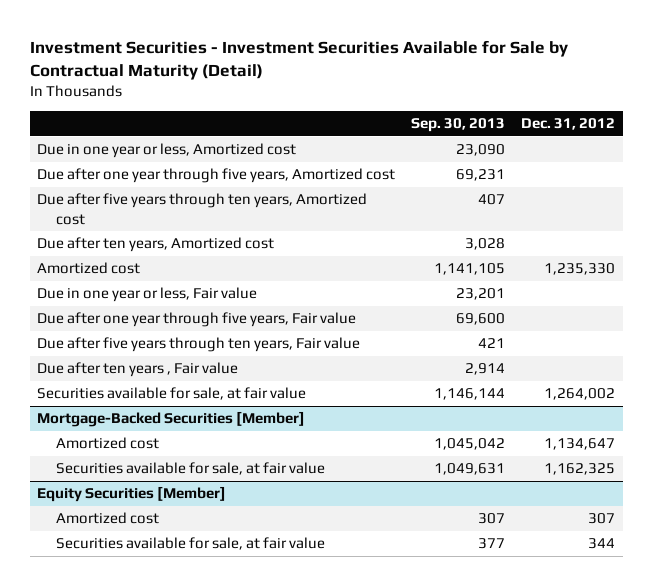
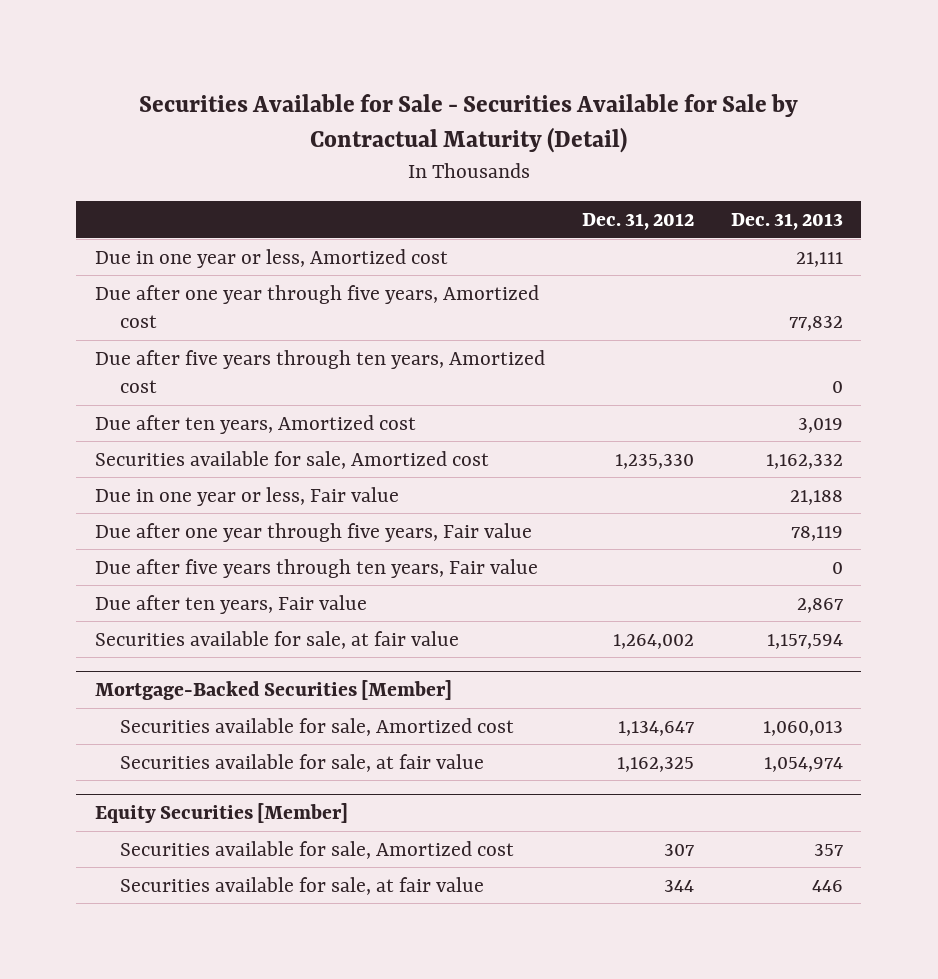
- Investment Securities - Investment Securities Available for Sale by Contractual Maturity (Detail)
+ Securities Available for Sale - Securities Available for Sale by Contractual Maturity (Detail)
- | Sep. 30, 2013 | Dec. 31, 2012
+ | Dec. 31, 2012 | Dec. 31, 2013
- Amortized cost | 1,141,105 | 1,235,330
+ Securities available for sale, Amortized cost | 1,235,330 | 1,162,332
- Due after ten years , Fair value | 2,914 |
+ Due after ten years, Fair value | | 2,867
@ Mortgage-Backed Securities [Member]
- Amortized cost | 1,045,042 | 1,134,647
+ Securities available for sale, Amortized cost | 1,134,647 | 1,060,013
@ Equity Securities [Member]
- Amortized cost | 307 | 307
+ Securities available for sale, Amortized cost | 307 | 357

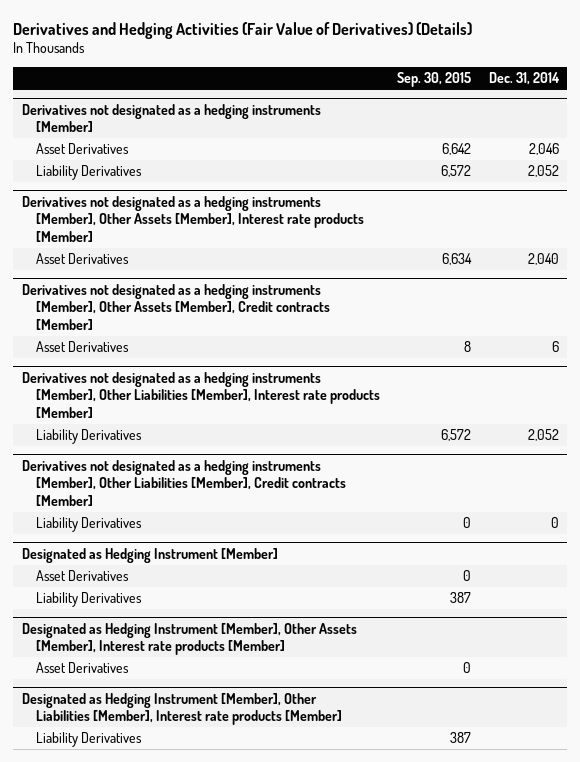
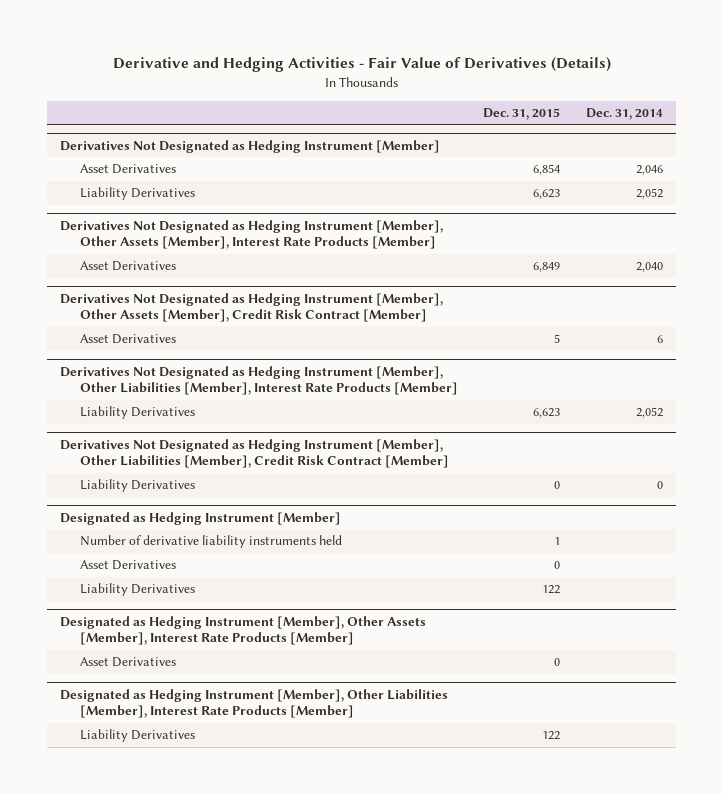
- Derivatives and Hedging Activities (Fair Value of Derivatives) (Details)
+ Derivative and Hedging Activities - Fair Value of Derivatives (Details)
- | Sep. 30, 2015 | Dec. 31, 2014
+ | Dec. 31, 2015 | Dec. 31, 2014
- Derivatives not designated as a hedging instruments [Member]
+ Derivatives Not Designated as Hedging Instrument [Member]
- Derivatives not designated as a hedging instruments [Member], Other Assets [Member], Interest rate products [Member]
+ Derivatives Not Designated as Hedging Instrument [Member], Other Assets [Member], Interest Rate Products [Member]
- Derivatives not designated as a hedging instruments [Member], Other Assets [Member], Credit contracts [Member]
+ Derivatives Not Designated as Hedging Instrument [Member], Other Assets [Member], Credit Risk Contract [Member]
- Derivatives not designated as a hedging instruments [Member], Other Liabilities [Member], Interest rate products [Member]
+ Derivatives Not Designated as Hedging Instrument [Member], Other Liabilities [Member], Interest Rate Products [Member]
- Derivatives not designated as a hedging instruments [Member], Other Liabilities [Member], Credit contracts [Member]
+ Derivatives Not Designated as Hedging Instrument [Member], Other Liabilities [Member], Credit Risk Contract [Member]
@ Designated as Hedging Instrument [Member]
+ Number of derivative liability instruments held | 1 |
- Designated as Hedging Instrument [Member], Other Assets [Member], Interest rate products [Member]
+ Designated as Hedging Instrument [Member], Other Assets [Member], Interest Rate Products [Member]
- Designated as Hedging Instrument [Member], Other Liabilities [Member], Interest rate products [Member]
+ Designated as Hedging Instrument [Member], Other Liabilities [Member], Interest Rate Products [Member]

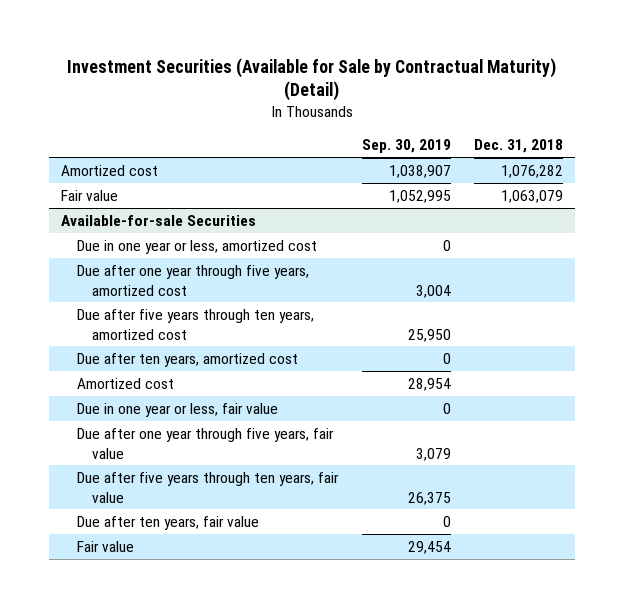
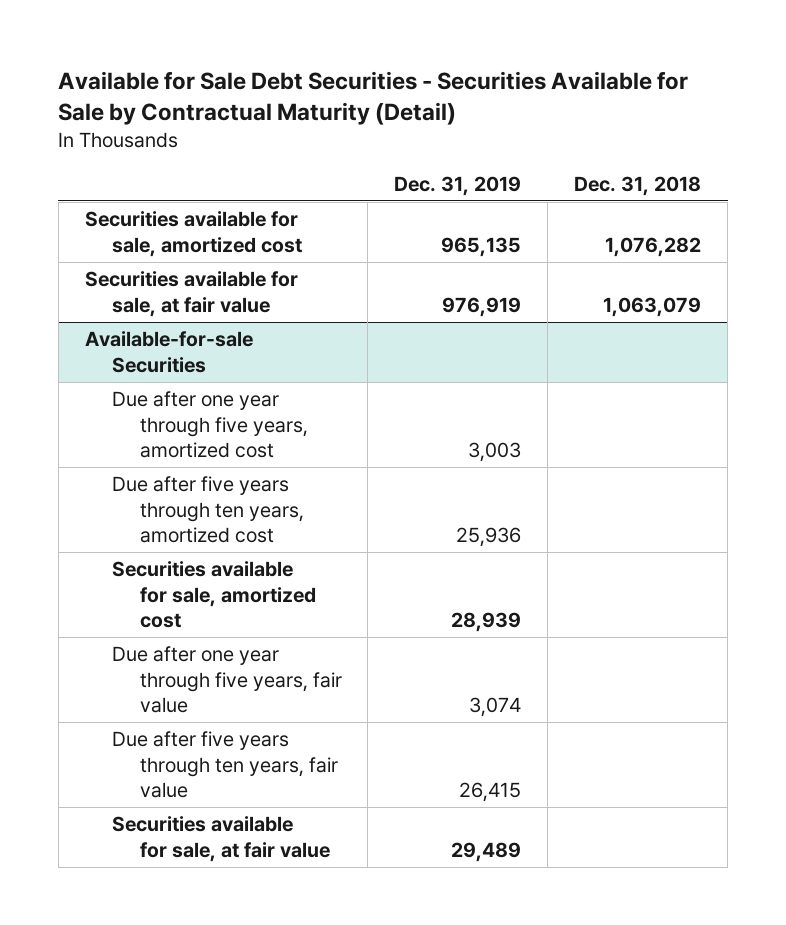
- Investment Securities (Available for Sale by Contractual Maturity) (Detail)
+ Available for Sale Debt Securities - Securities Available for Sale by Contractual Maturity (Detail)
- | Sep. 30, 2019 | Dec. 31, 2018
+ | Dec. 31, 2019 | Dec. 31, 2018
- Amortized cost | 1,038,907 | 1,076,282
- Fair value | 1,052,995 | 1,063,079
+ Securities available for sale, amortized cost | 965,135 | 1,076,282
+ Securities available for sale, at fair value | 976,919 | 1,063,079
@ Available-for-sale Securities
- Due in one year or less, amortized cost | 0 |
- Due after ten years, amortized cost | 0 |
- Amortized cost | 28,954 |
- Due in one year or less, fair value | 0 |
+ Securities available for sale, amortized cost | 28,939 |
- Due after ten years, fair value | 0 |
- Fair value | 29,454 |
+ Securities available for sale, at fair value | 29,489 |

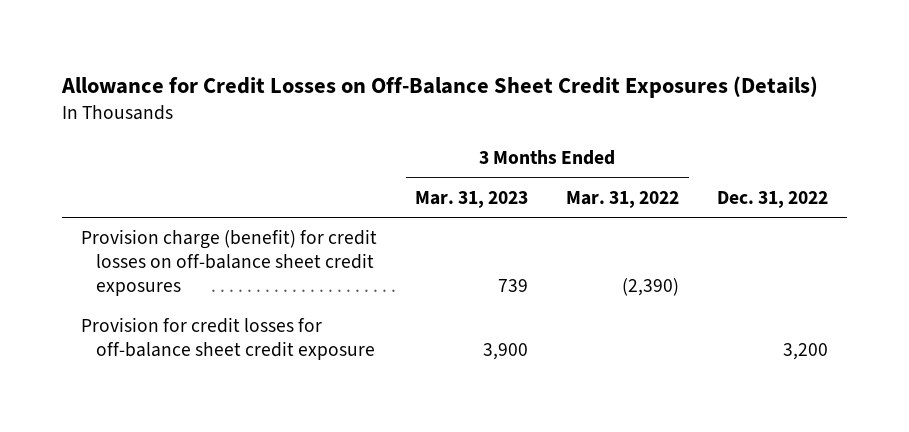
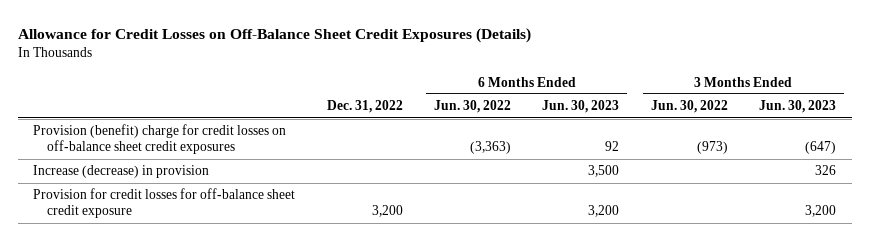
- | 3 Months Ended Mar. 31, 2023 | 3 Months Ended Mar. 31, 2022 | Dec. 31, 2022
+ | Dec. 31, 2022 | 6 Months Ended Jun. 30, 2022 | 6 Months Ended Jun. 30, 2023 | 3 Months Ended Jun. 30, 2022 | 3 Months Ended Jun. 30, 2023
- Provision charge (benefit) for credit losses on off-balance sheet credit exposures | 739 | (2,390) |
+ Provision (benefit) charge for credit losses on off-balance sheet credit exposures | | (3,363) | 92 | (973) | (647)
+ Increase (decrease) in provision | | | 3,500 | | 326

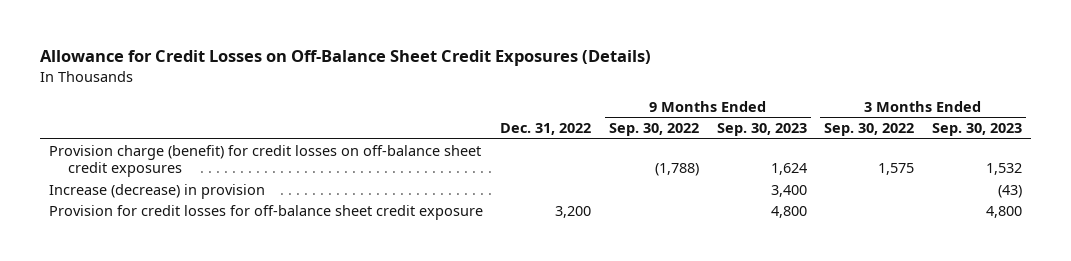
- | Dec. 31, 2022 | 6 Months Ended Jun. 30, 2022 | 6 Months Ended Jun. 30, 2023 | 3 Months Ended Jun. 30, 2022 | 3 Months Ended Jun. 30, 2023
+ | Dec. 31, 2022 | 9 Months Ended Sep. 30, 2022 | 9 Months Ended Sep. 30, 2023 | 3 Months Ended Sep. 30, 2022 | 3 Months Ended Sep. 30, 2023
- Provision (benefit) charge for credit losses on off-balance sheet credit exposures | | (3,363) | 92 | (973) | (647)
+ Provision charge (benefit) for credit losses on off-balance sheet credit exposures | | (1,788) | 1,624 | 1,575 | 1,532

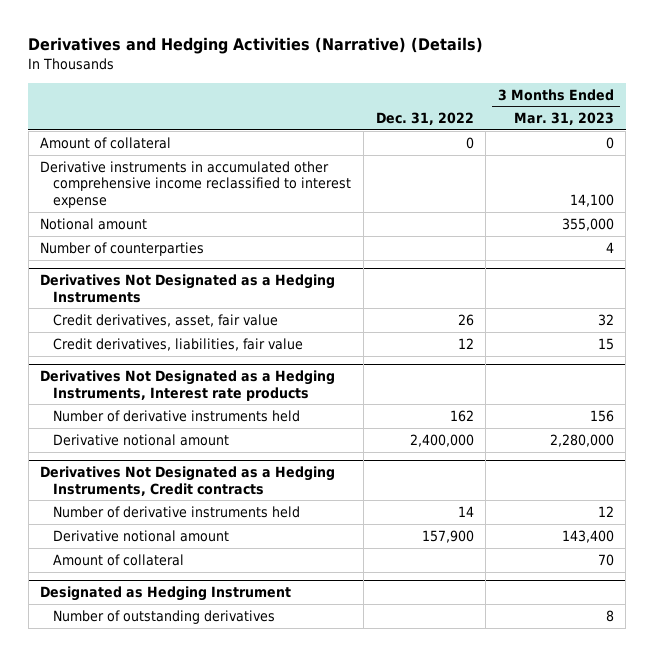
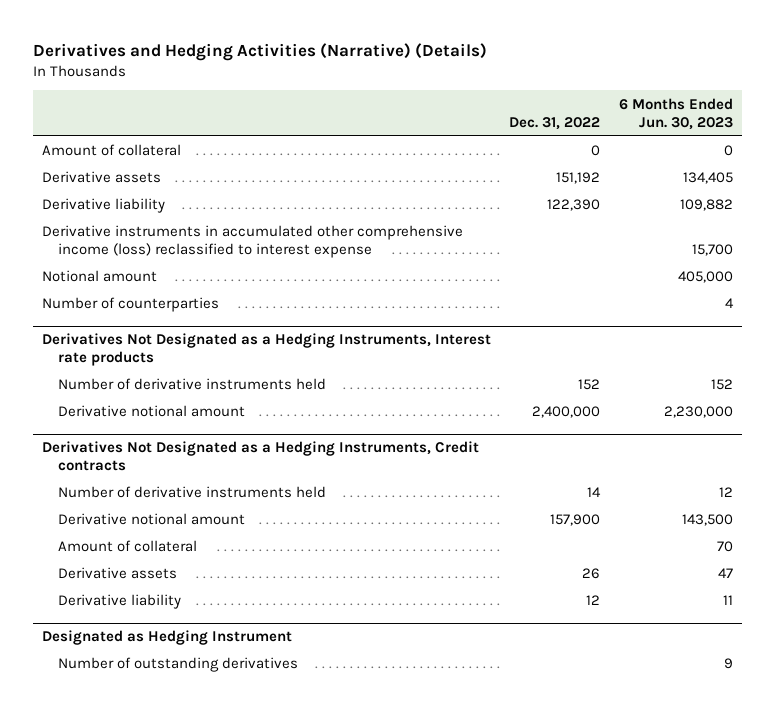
- | Dec. 31, 2022 | 3 Months Ended Mar. 31, 2023
+ | Dec. 31, 2022 | 6 Months Ended Jun. 30, 2023
- Derivative instruments in accumulated other comprehensive income reclassified to interest expense | | 14,100
+ Derivative assets | 151,192 | 134,405
+ Derivative liability | 122,390 | 109,882
+ Derivative instruments in accumulated other comprehensive income (loss) reclassified to interest expense | | 15,700
- Derivatives Not Designated as a Hedging Instruments
- Credit derivatives, asset, fair value | 26 | 32
- Credit derivatives, liabilities, fair value | 12 | 15
@ Derivatives Not Designated as a Hedging Instruments, Interest rate products
- Number of derivative instruments held | 162 | 156
+ Number of derivative instruments held | 152 | 152
@ Derivatives Not Designated as a Hedging Instruments, Credit contracts
+ Derivative assets | 26 | 47
+ Derivative liability | 12 | 11

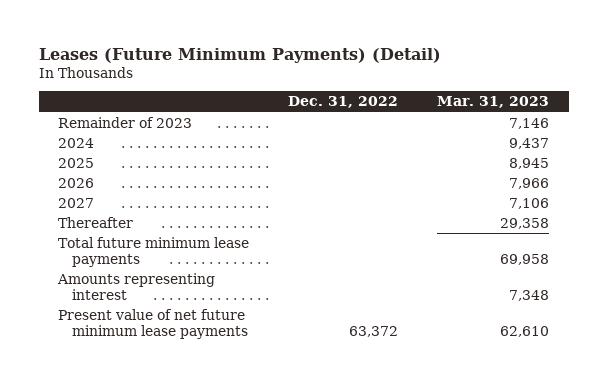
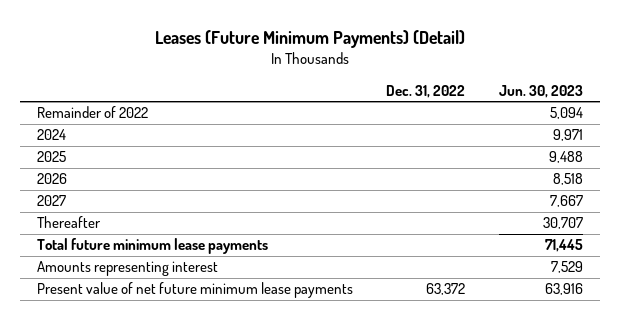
- | Dec. 31, 2022 | Mar. 31, 2023
+ | Dec. 31, 2022 | Jun. 30, 2023
- Remainder of 2023 | | 7,146
+ Remainder of 2022 | | 5,094

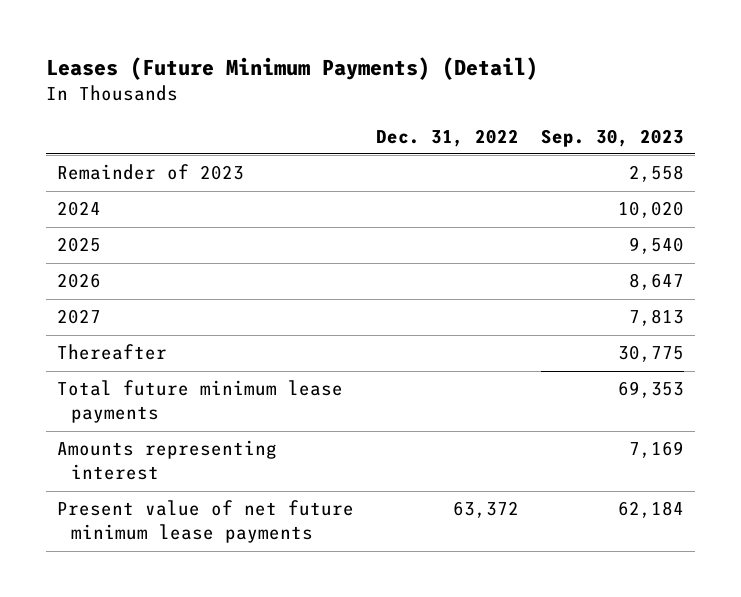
- | Dec. 31, 2022 | Jun. 30, 2023
+ | Dec. 31, 2022 | Sep. 30, 2023
- Remainder of 2022 | | 5,094
+ Remainder of 2023 | | 2,558

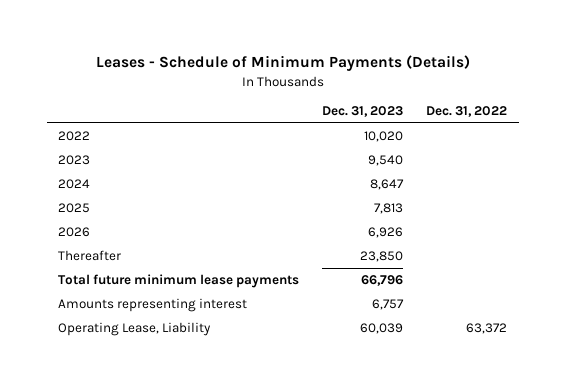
- Leases (Future Minimum Payments) (Detail)
+ Leases - Schedule of Minimum Payments (Details)
- | Dec. 31, 2022 | Sep. 30, 2023
+ | Dec. 31, 2023 | Dec. 31, 2022
- Remainder of 2023 | | 2,558
+ 2022 | 10,020 |
+ 2023 | 9,540 |
- 2027 | | 7,813
- Present value of net future minimum lease payments | 63,372 | 62,184
+ Operating Lease, Liability | 60,039 | 63,372

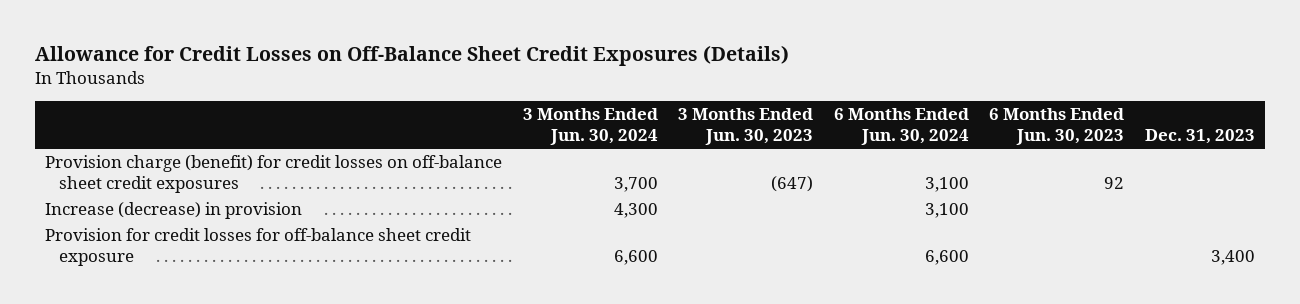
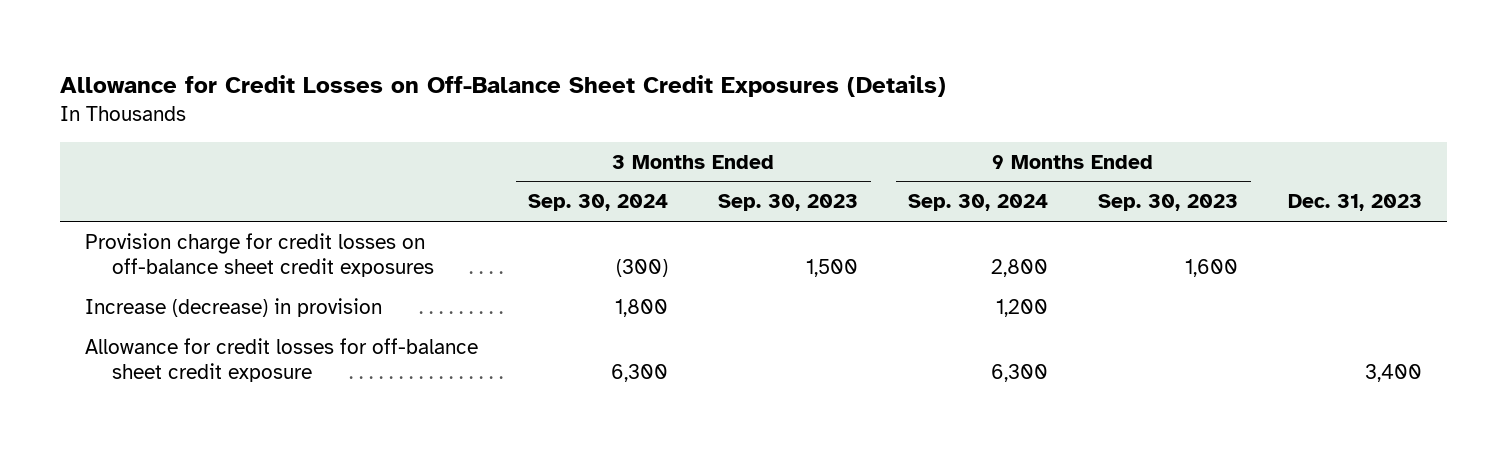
- | 3 Months Ended Jun. 30, 2024 | 3 Months Ended Jun. 30, 2023 | 6 Months Ended Jun. 30, 2024 | 6 Months Ended Jun. 30, 2023 | Dec. 31, 2023
+ | 3 Months Ended Sep. 30, 2024 | 3 Months Ended Sep. 30, 2023 | 9 Months Ended Sep. 30, 2024 | 9 Months Ended Sep. 30, 2023 | Dec. 31, 2023
- Provision charge (benefit) for credit losses on off-balance sheet credit exposures | 3,700 | (647) | 3,100 | 92 |
+ Provision charge for credit losses on off-balance sheet credit exposures | (300) | 1,500 | 2,800 | 1,600 |
- Provision for credit losses for off-balance sheet credit exposure | 6,600 | | 6,600 | | 3,400
+ Allowance for credit losses for off-balance sheet credit exposure | 6,300 | | 6,300 | | 3,400

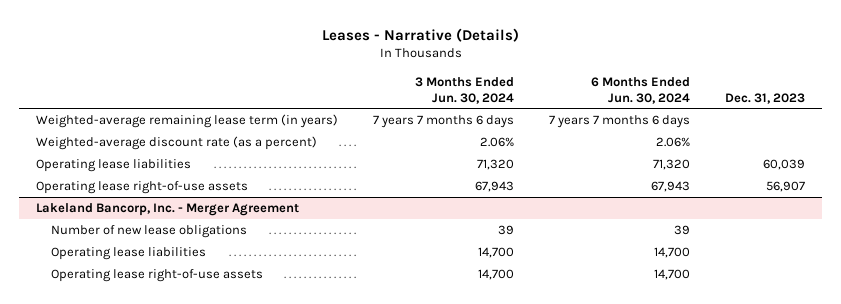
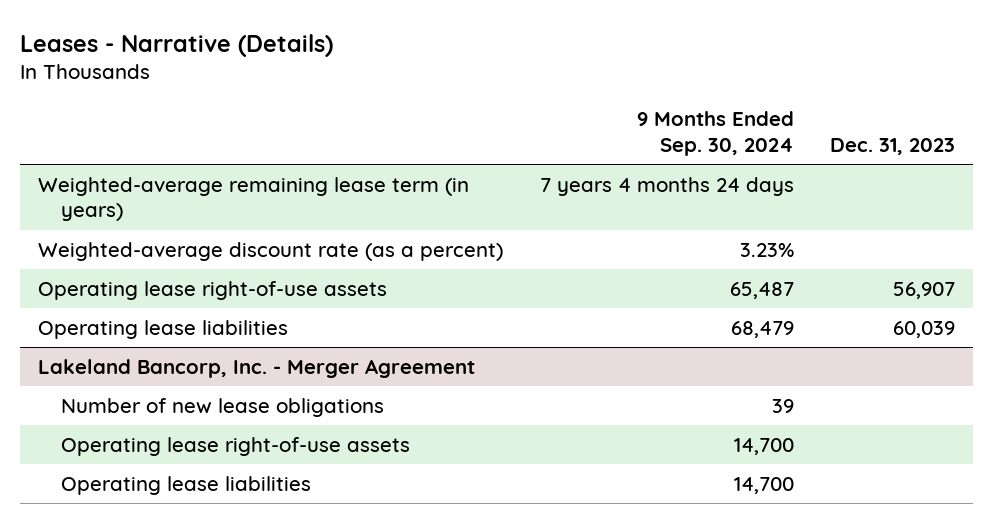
- | 3 Months Ended Jun. 30, 2024 | 6 Months Ended Jun. 30, 2024 | Dec. 31, 2023
+ | 9 Months Ended Sep. 30, 2024 | Dec. 31, 2023
moved down: Operating lease liabilities | 68,479 | 60,039
@ Lakeland Bancorp, Inc. - Merger Agreement
moved down: Operating lease liabilities | 14,700 |

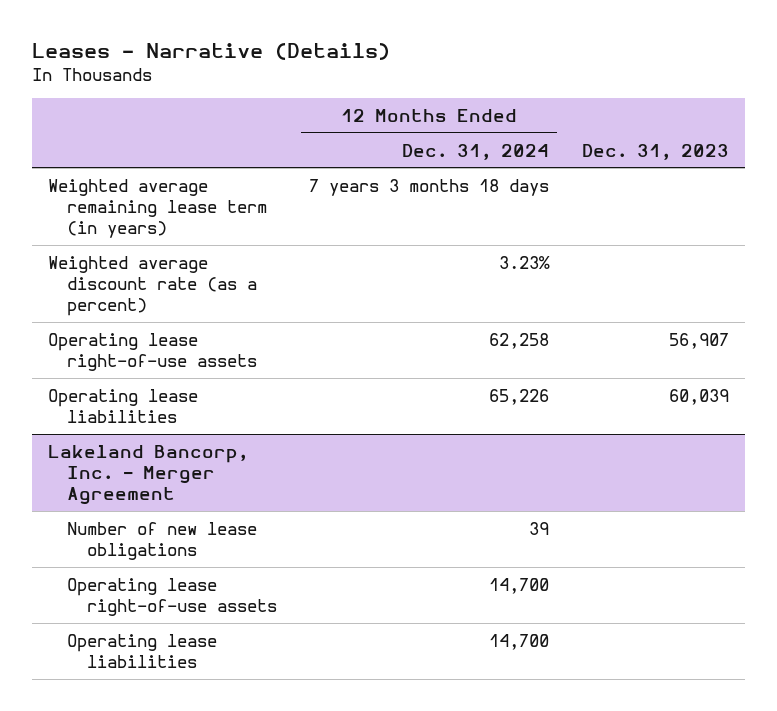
- | 9 Months Ended Sep. 30, 2024 | Dec. 31, 2023
+ | 12 Months Ended Dec. 31, 2024 | Dec. 31, 2023
- Weighted-average remaining lease term (in years) | 7 years 4 months 24 days |
- Weighted-average discount rate (as a percent) | 3.23% |
+ Weighted average remaining lease term (in years) | 7 years 3 months 18 days |
+ Weighted average discount rate (as a percent) | 3.23% |

